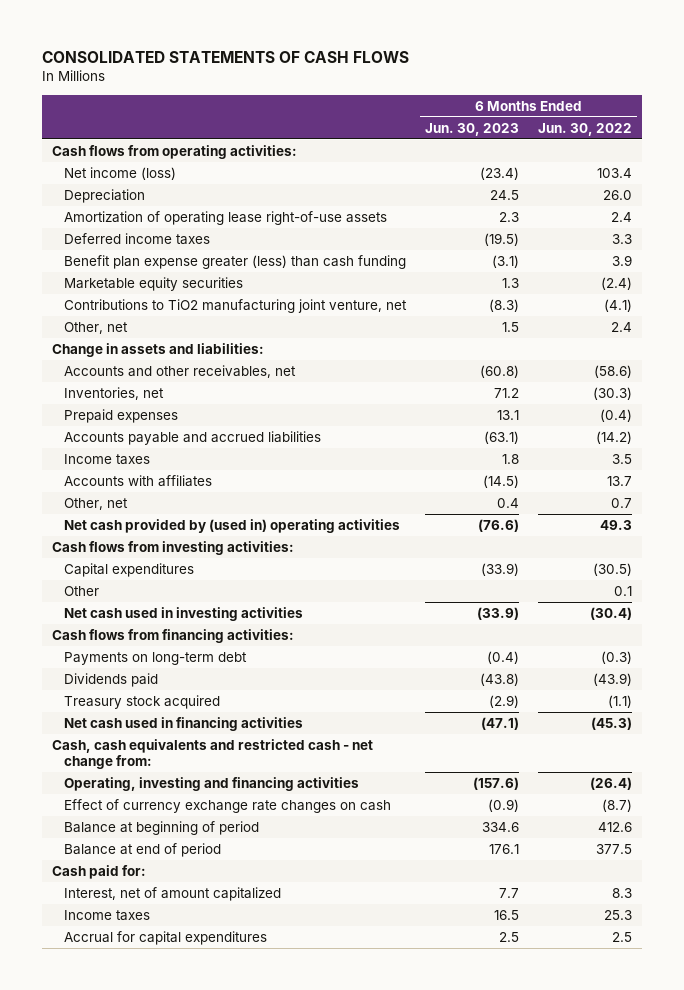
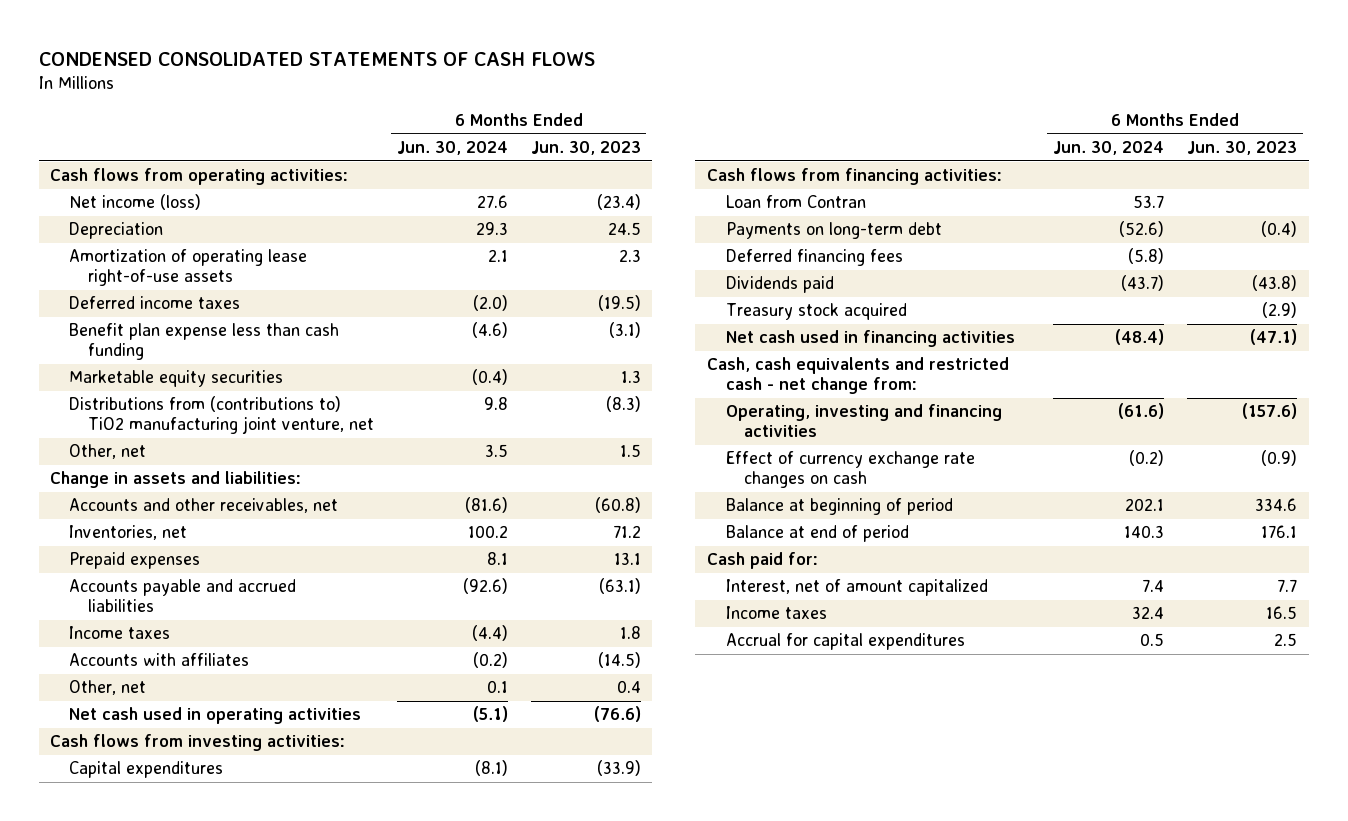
- CONSOLIDATED STATEMENTS OF CASH FLOWS
+ CONDENSED CONSOLIDATED STATEMENTS OF CASH FLOWS
- | 6 Months Ended Jun. 30, 2023 | 6 Months Ended Jun. 30, 2022
+ | 6 Months Ended Jun. 30, 2024 | 6 Months Ended Jun. 30, 2023
- Benefit plan expense greater (less) than cash funding | (3.1) | 3.9
+ Benefit plan expense less than cash funding | (4.6) | (3.1)
- Contributions to TiO2 manufacturing joint venture, net | (8.3) | (4.1)
+ Distributions from (contributions to) TiO2 manufacturing joint venture, net | 9.8 | (8.3)
- Net cash provided by (used in) operating activities | (76.6) | 49.3
+ Net cash used in operating activities | (5.1) | (76.6)
- Other | | 0.1
- Net cash used in investing activities | (33.9) | (30.4)
+ Loan from Contran | 53.7 |
+ Deferred financing fees | (5.8) |

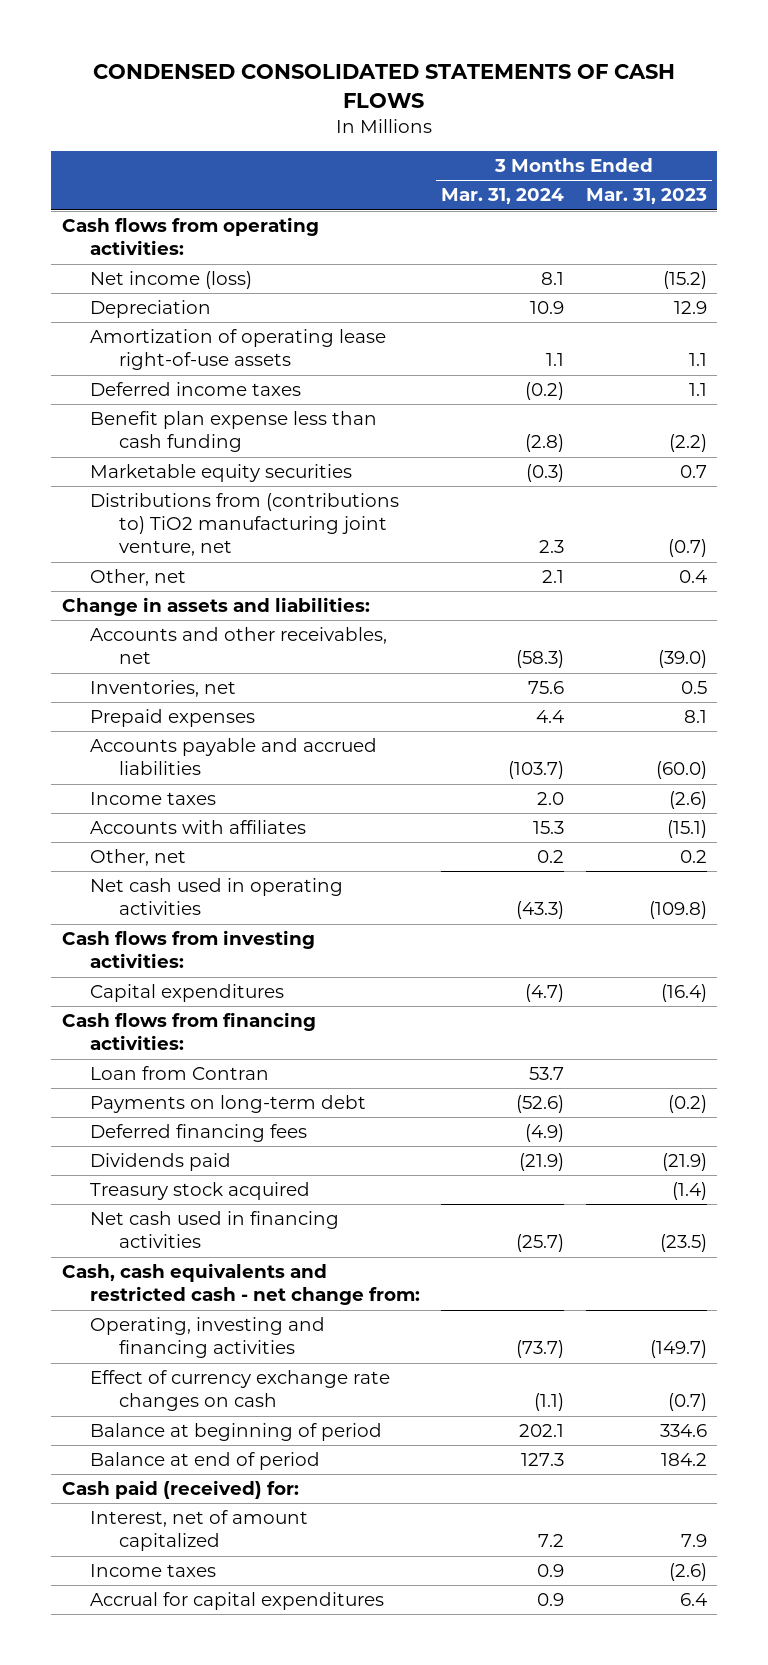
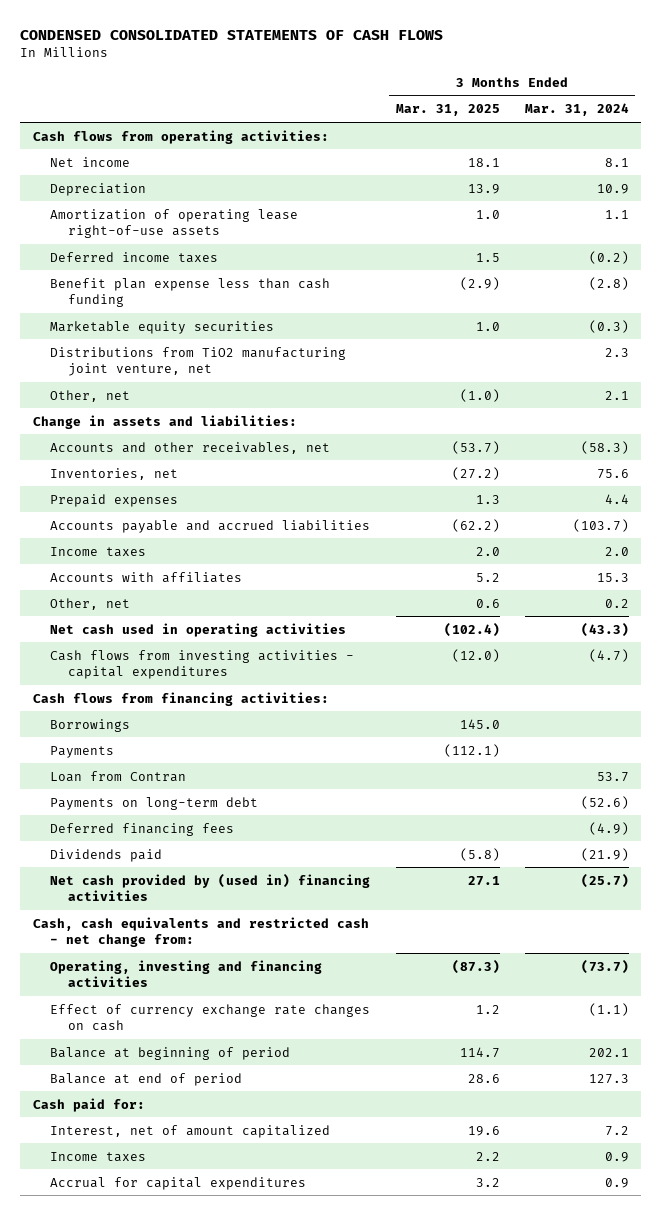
- | 3 Months Ended Mar. 31, 2024 | 3 Months Ended Mar. 31, 2023
+ | 3 Months Ended Mar. 31, 2025 | 3 Months Ended Mar. 31, 2024
- Net income (loss) | 8.1 | (15.2)
+ Net income | 18.1 | 8.1
- Distributions from (contributions to) TiO2 manufacturing joint venture, net | 2.3 | (0.7)
+ Distributions from TiO2 manufacturing joint venture, net | | 2.3
- Cash flows from investing activities:
- Capital expenditures | (4.7) | (16.4)
+ Cash flows from investing activities - capital expenditures | (12.0) | (4.7)
+ Borrowings | 145.0 |
+ Payments | (112.1) |
- Treasury stock acquired | | (1.4)
- Net cash used in financing activities | (25.7) | (23.5)
+ Net cash provided by (used in) financing activities | 27.1 | (25.7)
- Cash paid (received) for:
+ Cash paid for:

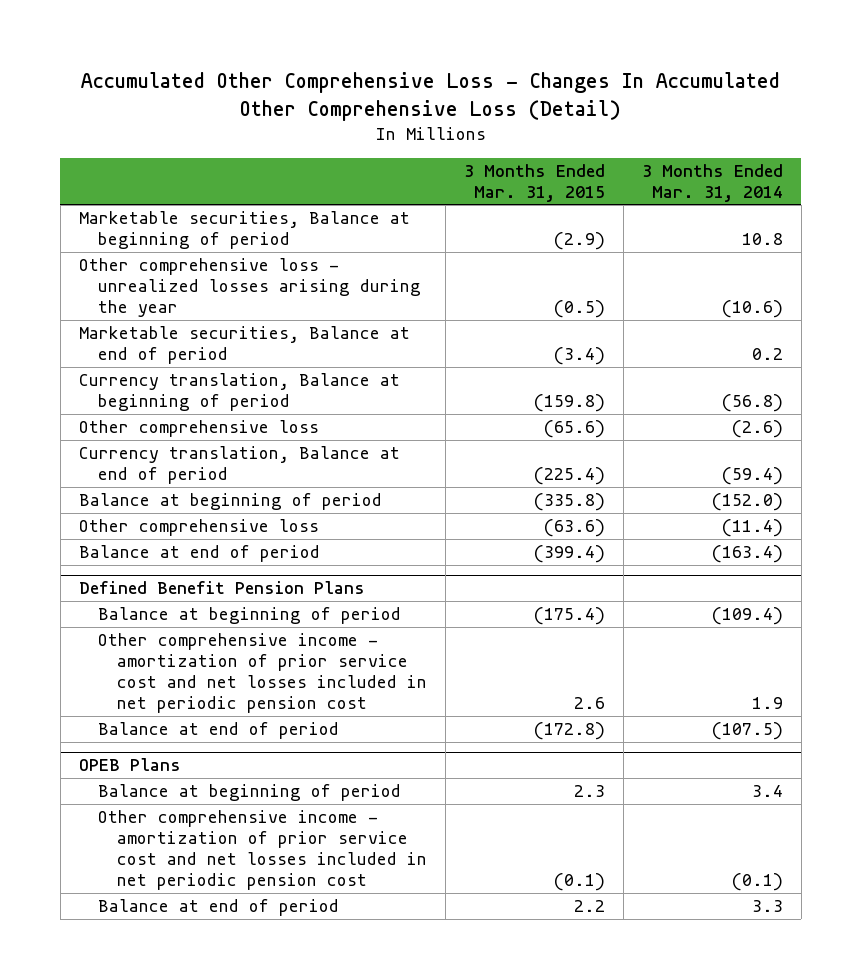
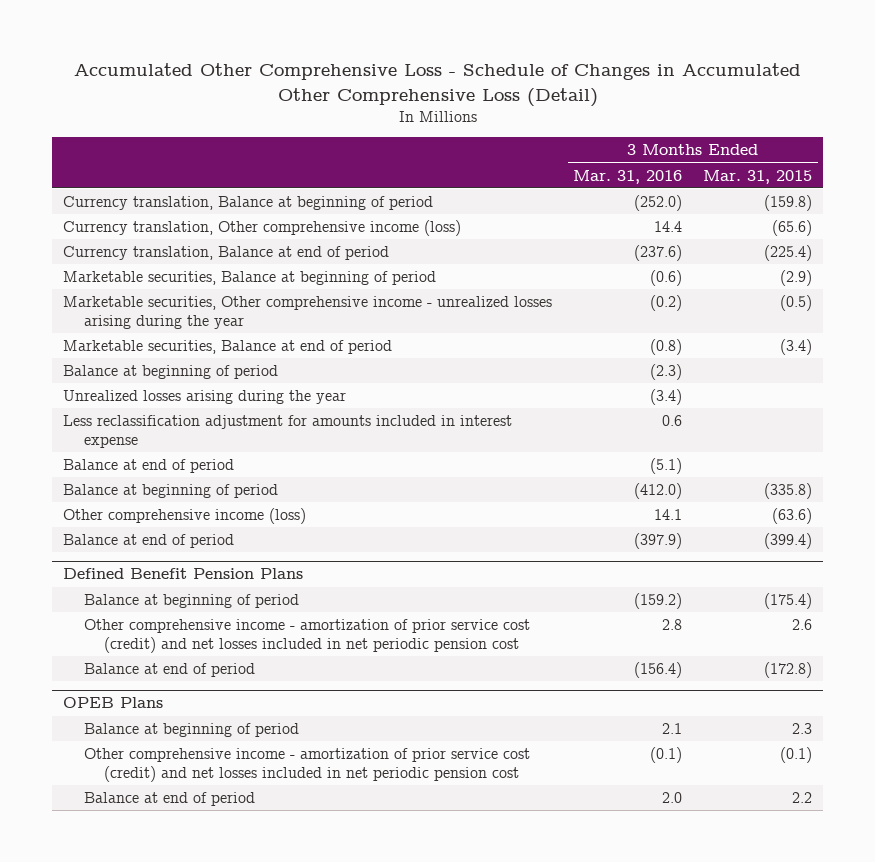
- Accumulated Other Comprehensive Loss - Changes In Accumulated Other Comprehensive Loss (Detail)
+ Accumulated Other Comprehensive Loss - Schedule of Changes in Accumulated Other Comprehensive Loss (Detail)
- | 3 Months Ended Mar. 31, 2015 | 3 Months Ended Mar. 31, 2014
+ | 3 Months Ended Mar. 31, 2016 | 3 Months Ended Mar. 31, 2015
- Other comprehensive loss - unrealized losses arising during the year | (0.5) | (10.6)
- Other comprehensive loss | (65.6) | (2.6)
+ Currency translation, Other comprehensive income (loss) | 14.4 | (65.6)
moved down: Marketable securities, Balance at beginning of period | (0.6) | (2.9)
+ Marketable securities, Other comprehensive income - unrealized losses arising during the year | (0.2) | (0.5)
moved down: Marketable securities, Balance at end of period | (0.8) | (3.4)
+ Balance at beginning of period | (2.3) |
+ Unrealized losses arising during the year | (3.4) |
+ Less reclassification adjustment for amounts included in interest expense | 0.6 |
+ Balance at end of period | (5.1) |
- Other comprehensive loss | (63.6) | (11.4)
+ Other comprehensive income (loss) | 14.1 | (63.6)
@ Defined Benefit Pension Plans
- Other comprehensive income - amortization of prior service cost and net losses included in net periodic pension cost | 2.6 | 1.9
+ Other comprehensive income - amortization of prior service cost (credit) and net losses included in net periodic pension cost | 2.8 | 2.6
@ OPEB Plans
- Other comprehensive income - amortization of prior service cost and net losses included in net periodic pension cost | (0.1) | (0.1)
+ Other comprehensive income - amortization of prior service cost (credit) and net losses included in net periodic pension cost | (0.1) | (0.1)

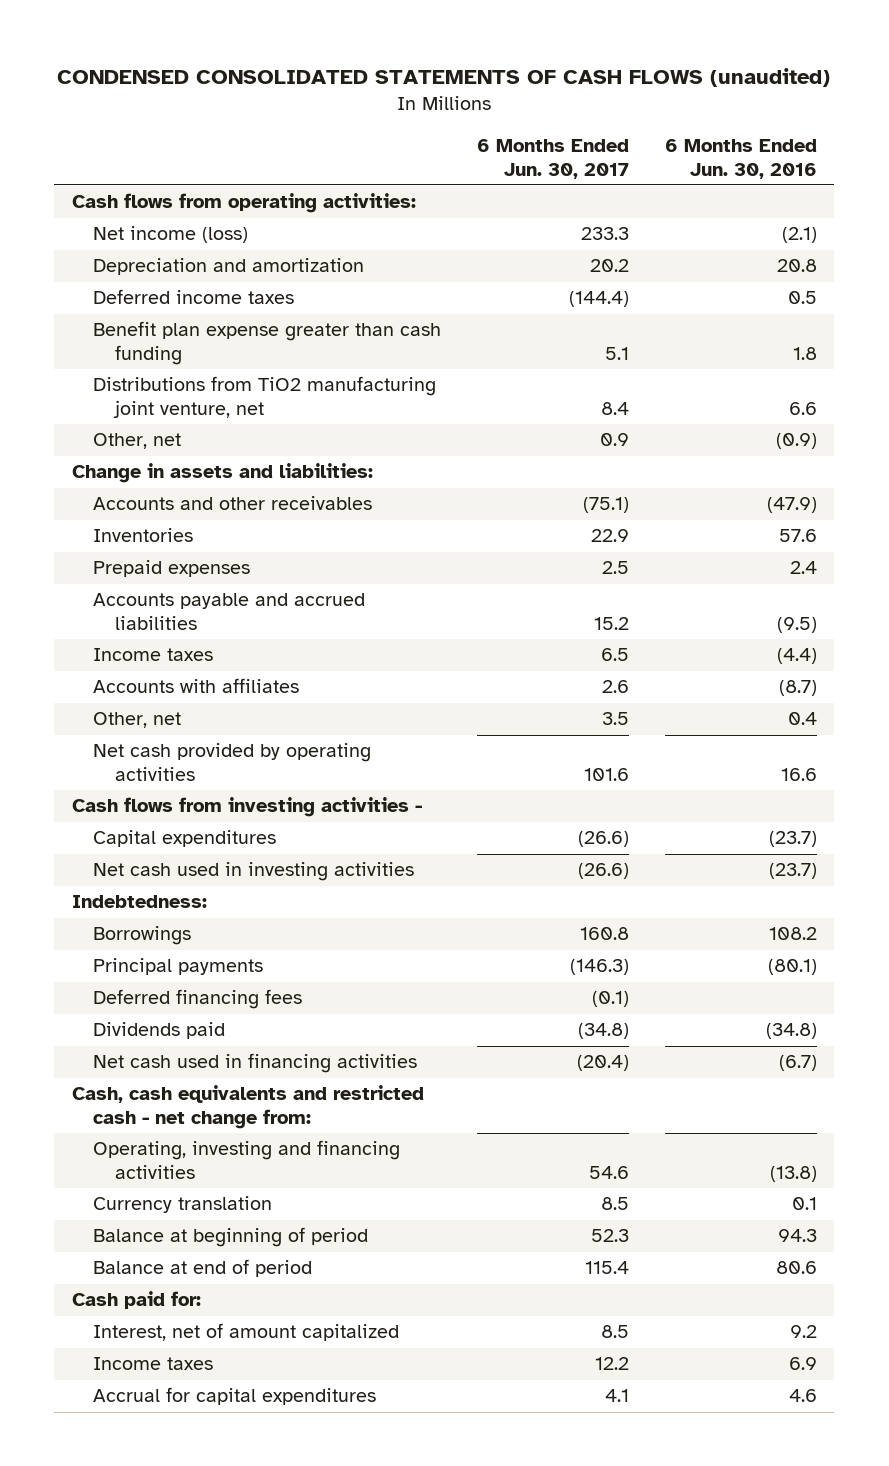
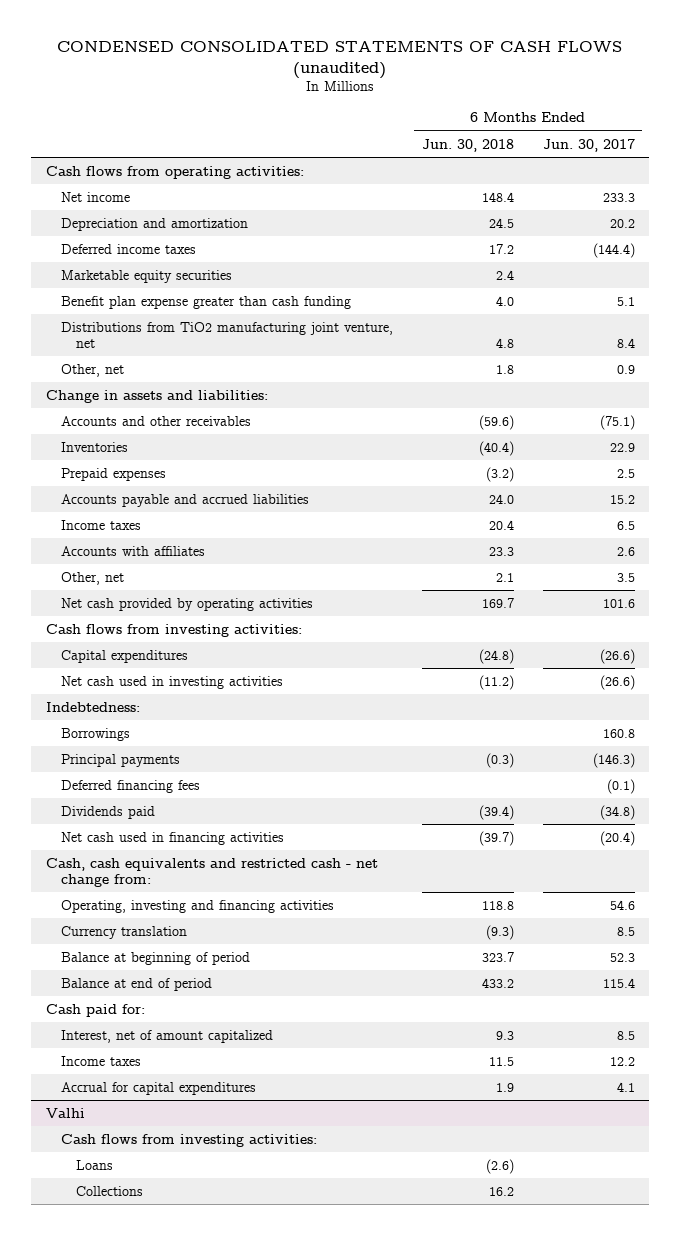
- | 6 Months Ended Jun. 30, 2017 | 6 Months Ended Jun. 30, 2016
+ | 6 Months Ended Jun. 30, 2018 | 6 Months Ended Jun. 30, 2017
- Net income (loss) | 233.3 | (2.1)
+ Net income | 148.4 | 233.3
+ Marketable equity securities | 2.4 |
- Cash flows from investing activities -
+ Cash flows from investing activities:
+ Valhi
+ Cash flows from investing activities:
+ Loans | (2.6) |
+ Collections | 16.2 |

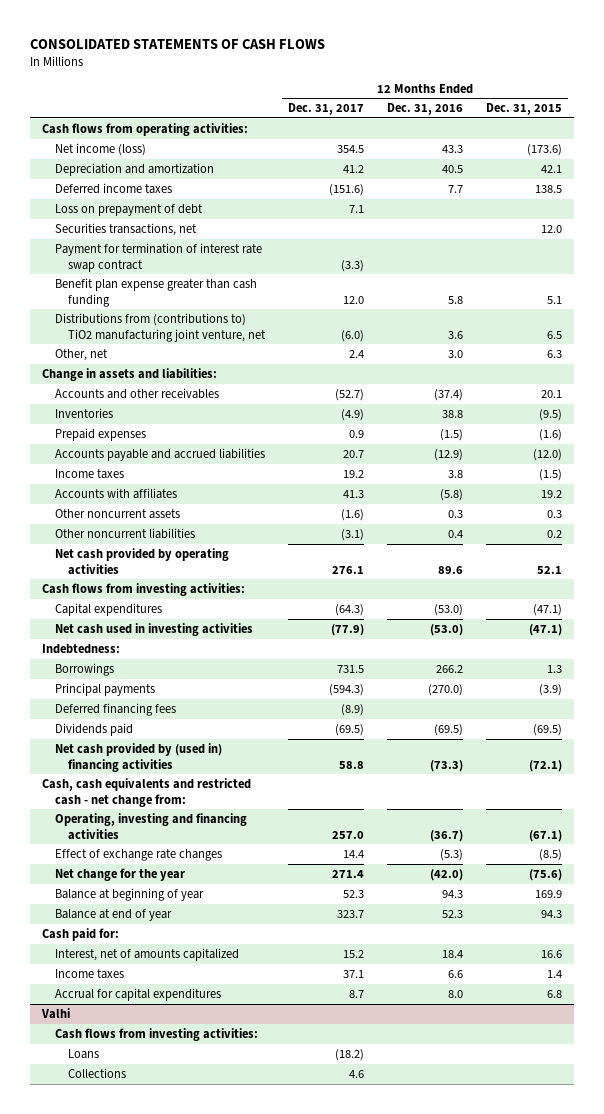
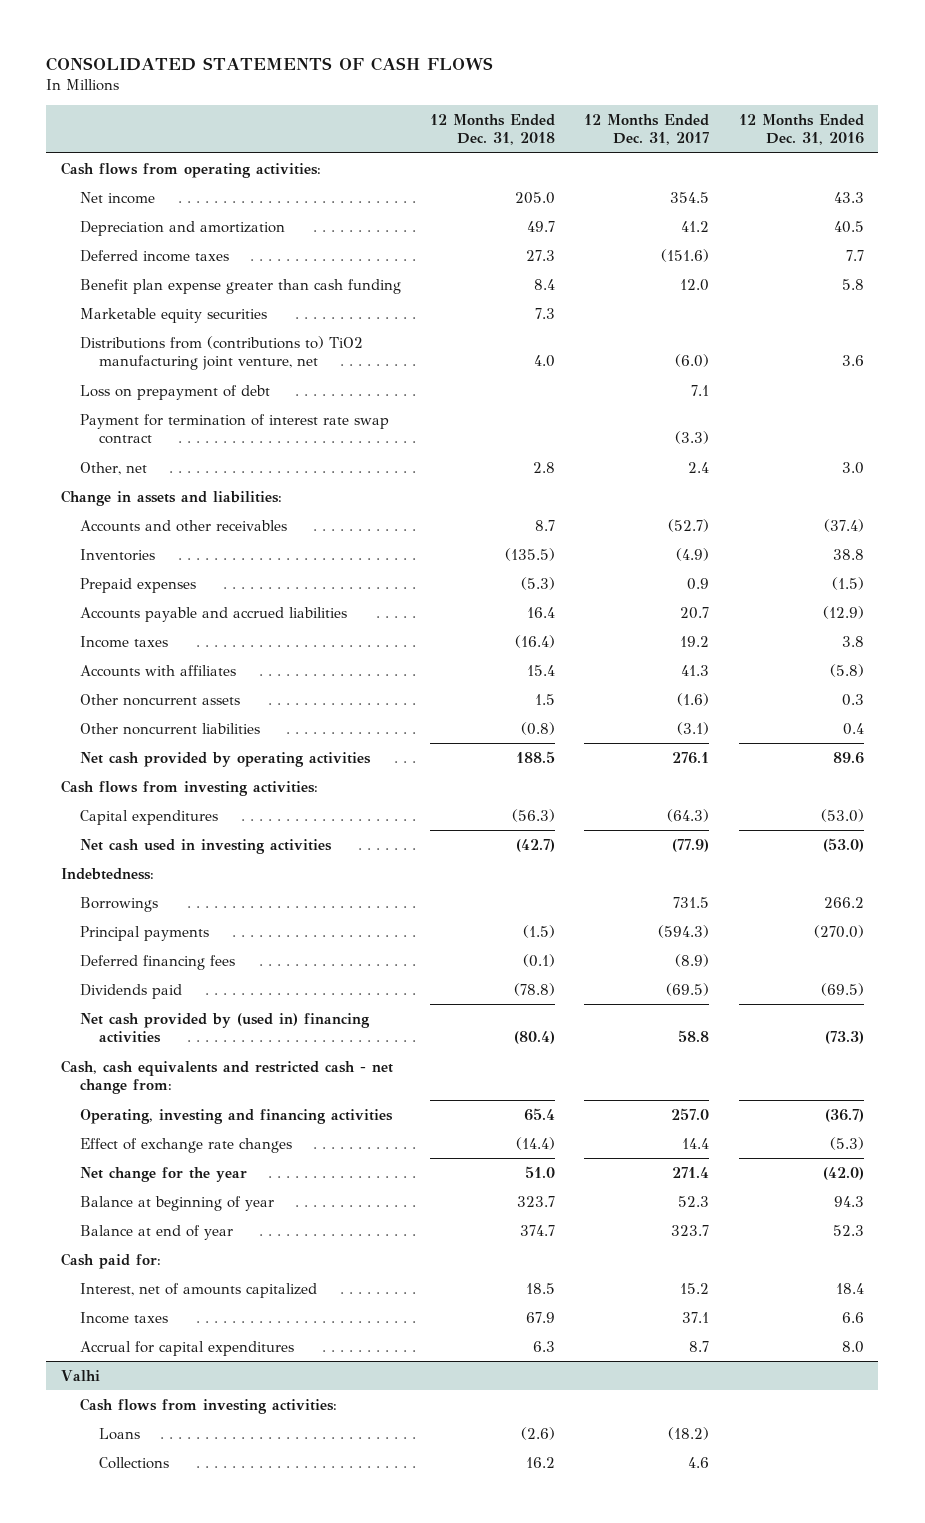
- | 12 Months Ended Dec. 31, 2017 | 12 Months Ended Dec. 31, 2016 | 12 Months Ended Dec. 31, 2015
+ | 12 Months Ended Dec. 31, 2018 | 12 Months Ended Dec. 31, 2017 | 12 Months Ended Dec. 31, 2016
- Net income (loss) | 354.5 | 43.3 | (173.6)
+ Net income | 205.0 | 354.5 | 43.3
- Securities transactions, net | | | 12.0
+ Marketable equity securities | 7.3 | |
moved down: Loss on prepayment of debt | | 7.1 |
moved down: Payment for termination of interest rate swap contract | | (3.3) |

